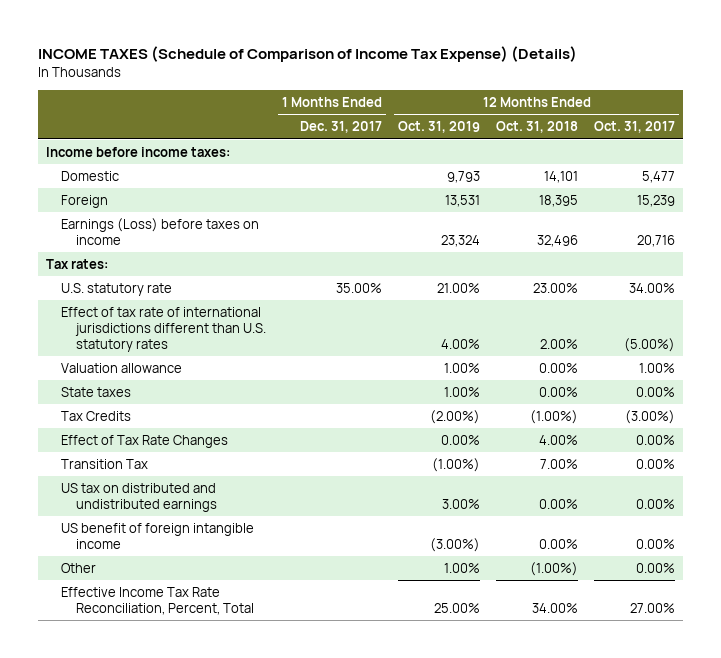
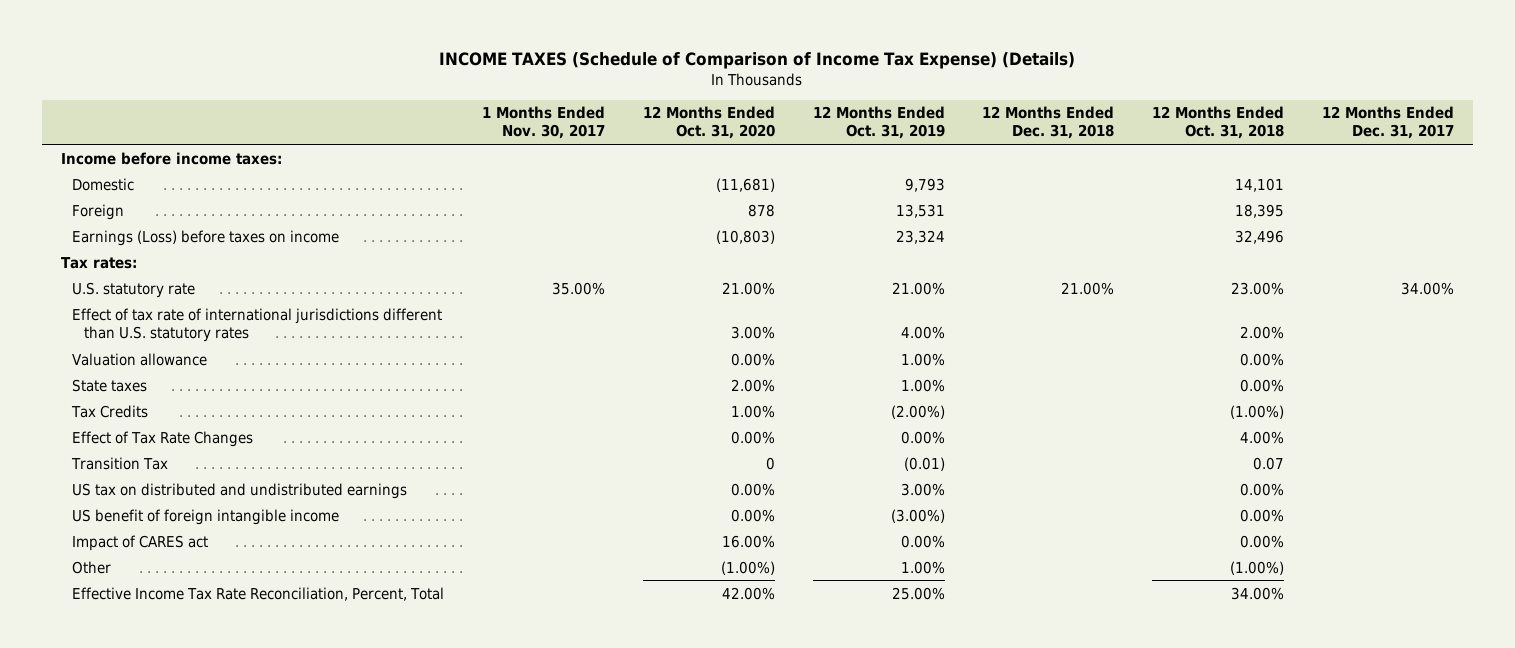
- | 1 Months Ended Dec. 31, 2017 | 12 Months Ended Oct. 31, 2019 | 12 Months Ended Oct. 31, 2018 | 12 Months Ended Oct. 31, 2017
+ | 1 Months Ended Nov. 30, 2017 | 12 Months Ended Oct. 31, 2020 | 12 Months Ended Oct. 31, 2019 | 12 Months Ended Dec. 31, 2018 | 12 Months Ended Oct. 31, 2018 | 12 Months Ended Dec. 31, 2017
- Transition Tax | | (1.00%) | 7.00% | 0.00%
+ Transition Tax | | 0 | (0.01) | | 0.07 |
+ Impact of CARES act | | 16.00% | 0.00% | | 0.00% |

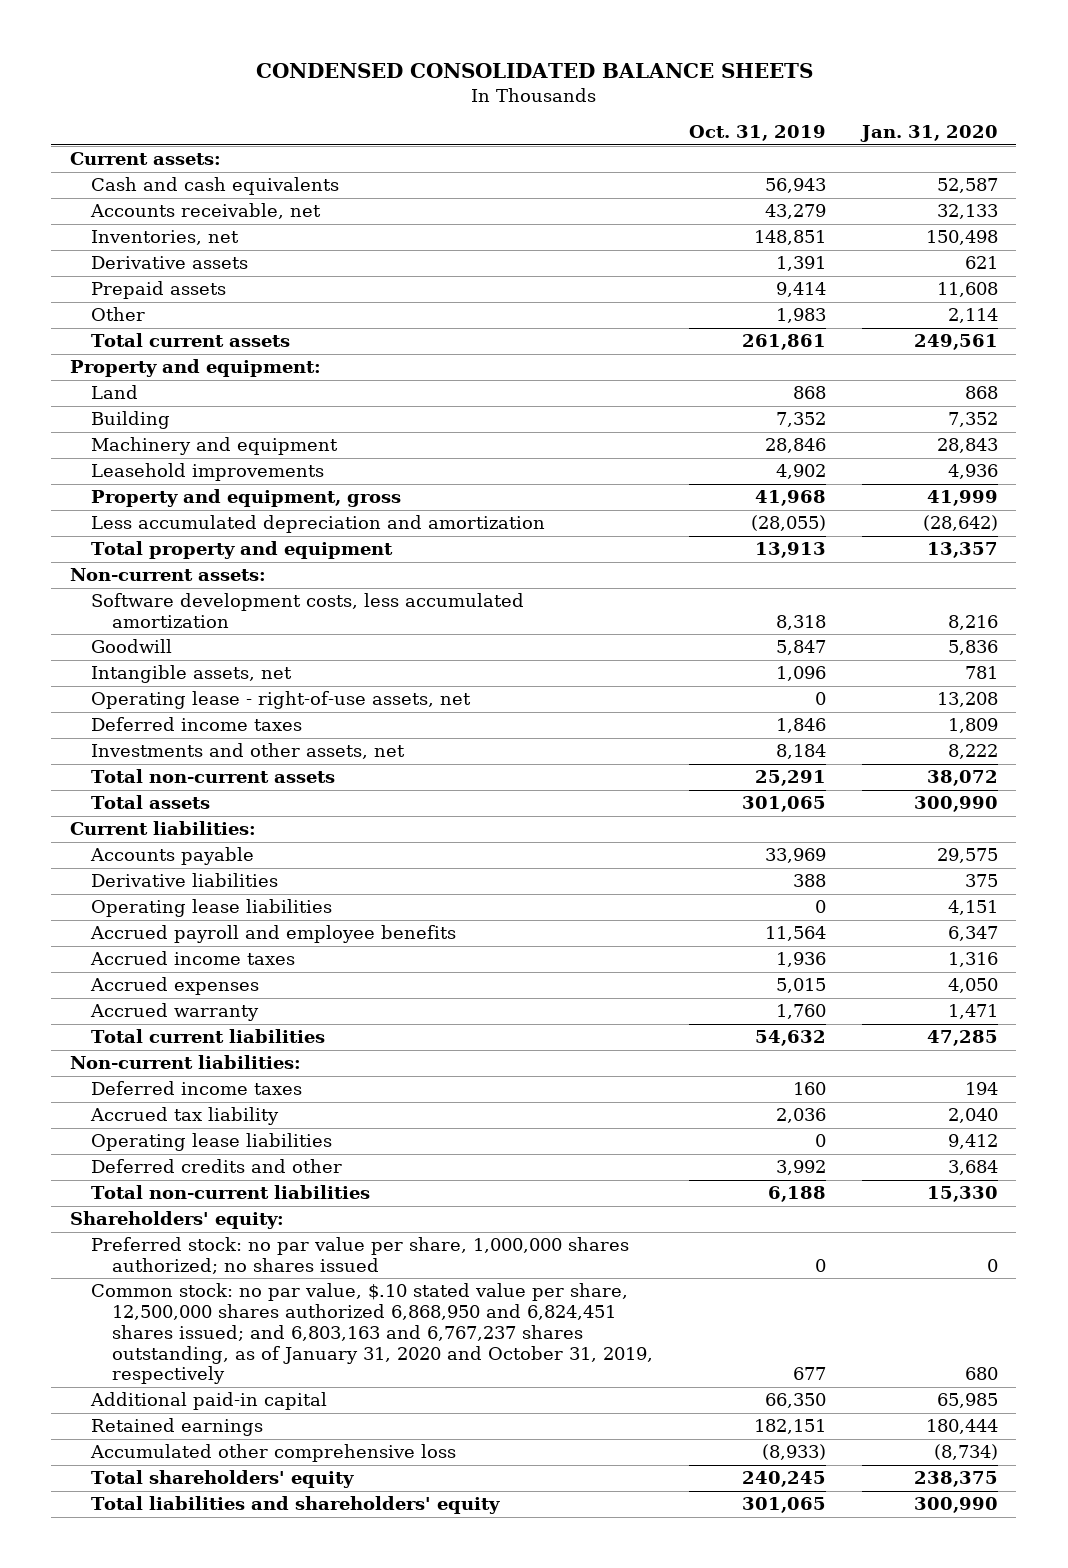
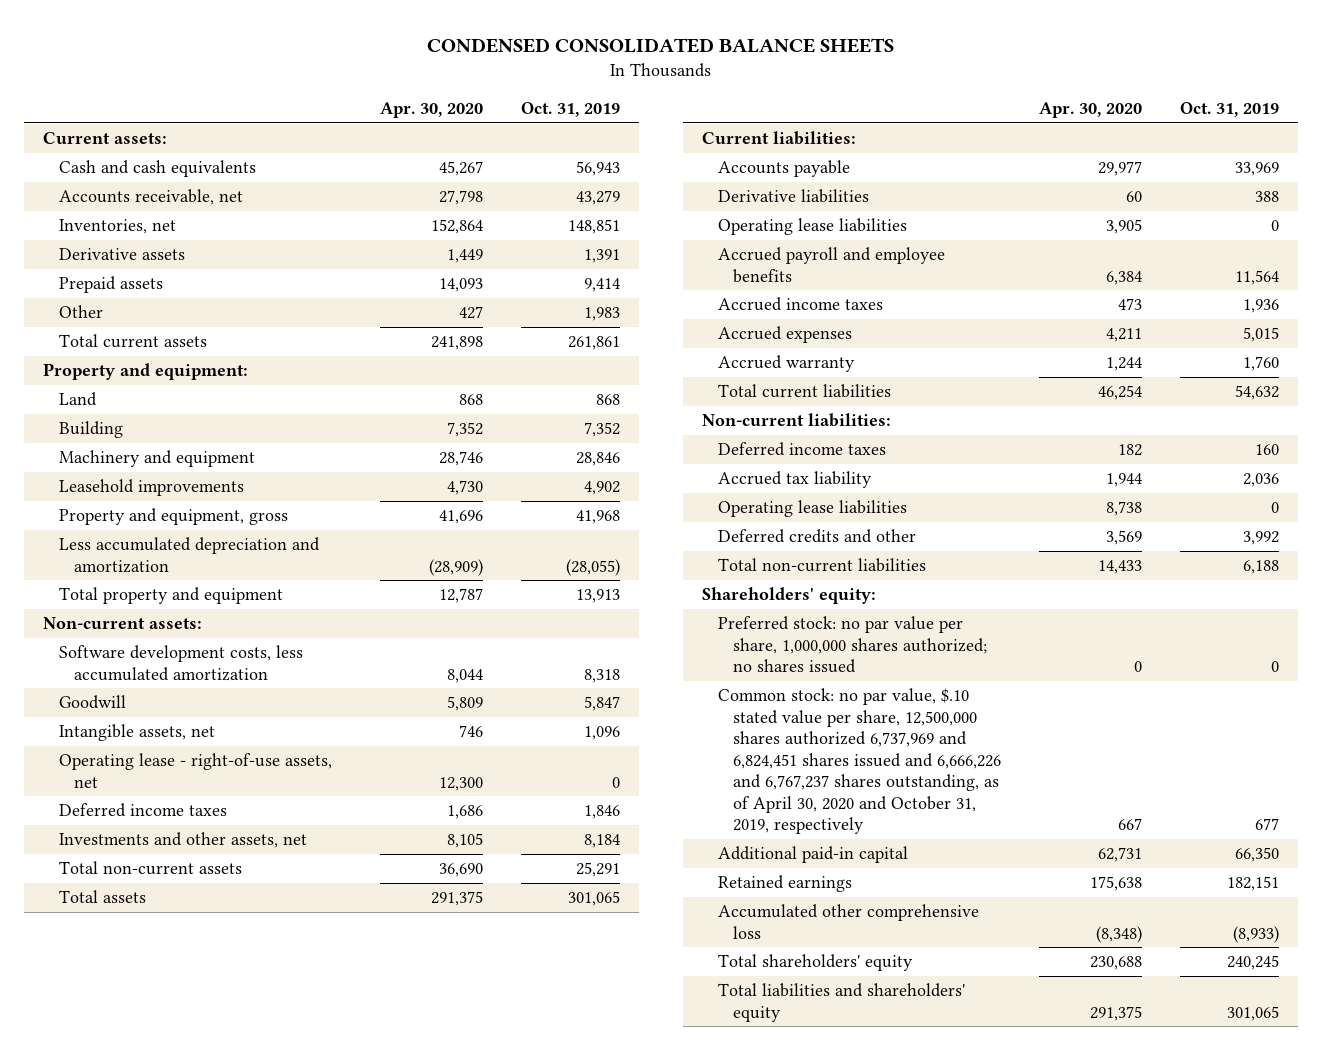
- | Oct. 31, 2019 | Jan. 31, 2020
+ | Apr. 30, 2020 | Oct. 31, 2019
- Common stock: no par value, $.10 stated value per share, 12,500,000 shares authorized 6,868,950 and 6,824,451 shares issued; and 6,803,163 and 6,767,237 shares outstanding, as of January 31, 2020 and October 31, 2019, respectively | 677 | 680
+ Common stock: no par value, $.10 stated value per share, 12,500,000 shares authorized 6,737,969 and 6,824,451 shares issued and 6,666,226 and 6,767,237 shares outstanding, as of April 30, 2020 and October 31, 2019, respectively | 667 | 677

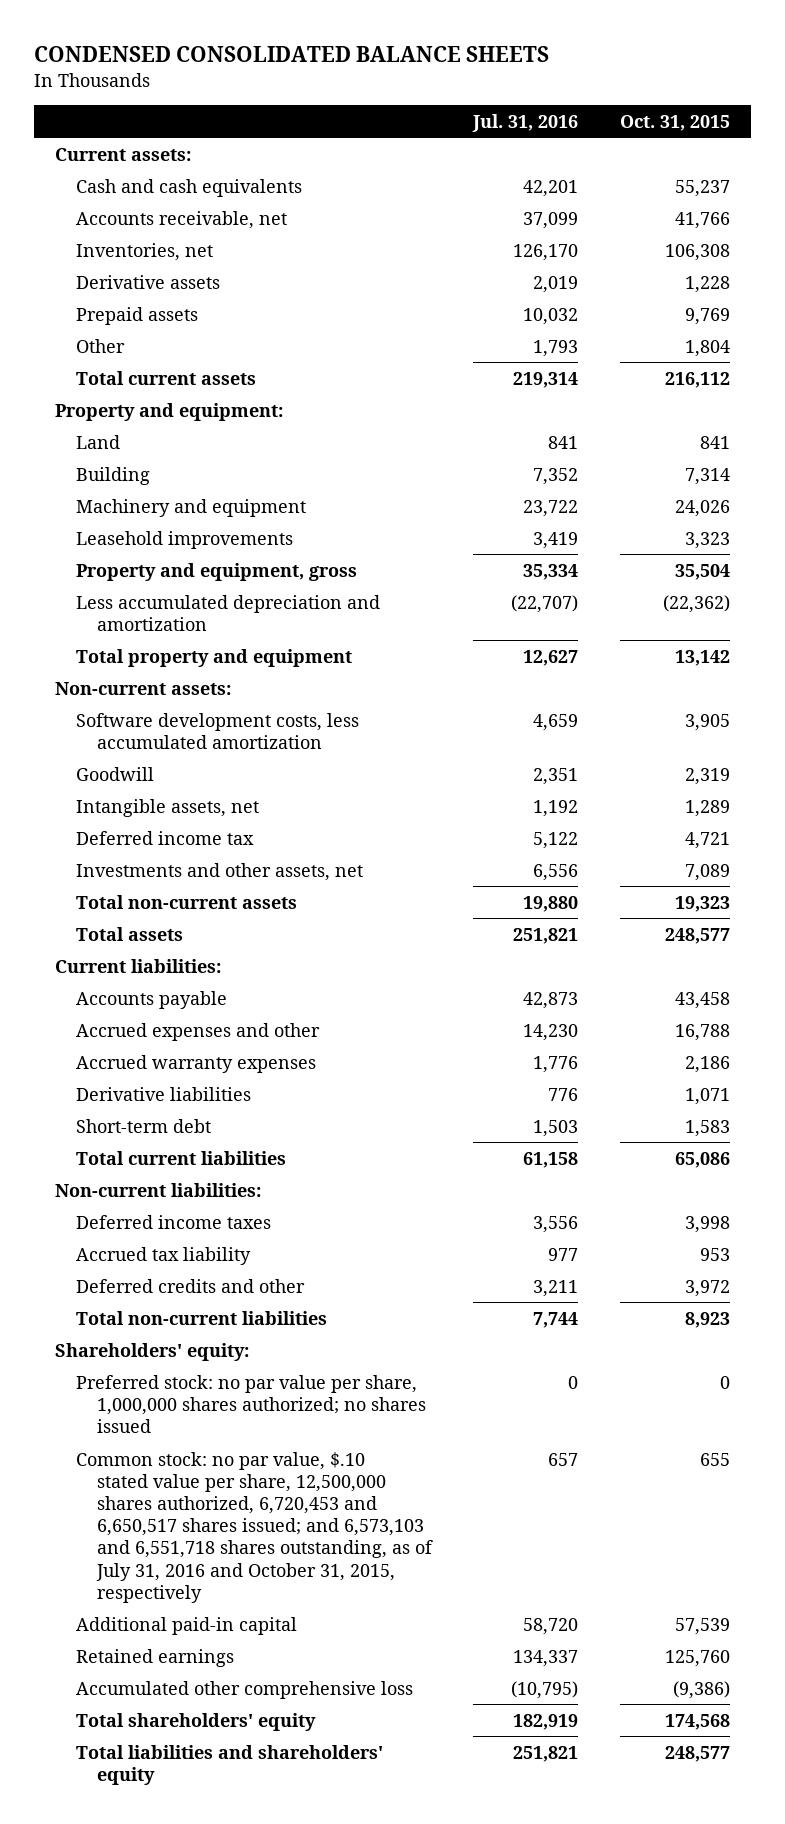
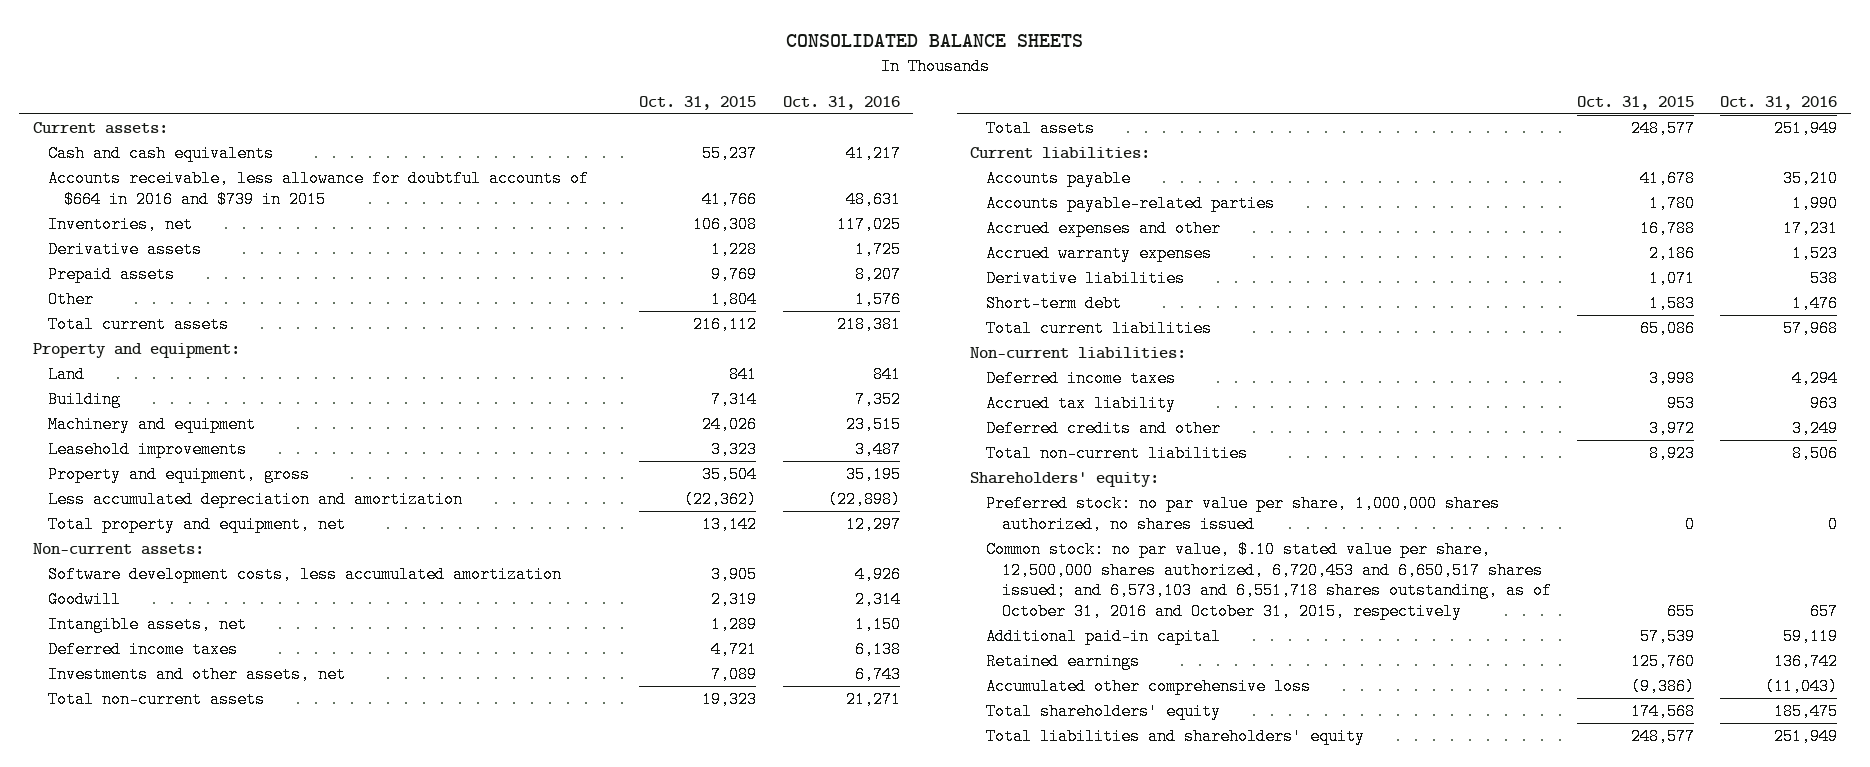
- CONDENSED CONSOLIDATED BALANCE SHEETS
+ CONSOLIDATED BALANCE SHEETS
- | Jul. 31, 2016 | Oct. 31, 2015
+ | Oct. 31, 2015 | Oct. 31, 2016
- Accounts receivable, net | 37,099 | 41,766
+ Accounts receivable, less allowance for doubtful accounts of $664 in 2016 and $739 in 2015 | 41,766 | 48,631
- Total property and equipment | 12,627 | 13,142
+ Total property and equipment, net | 13,142 | 12,297
- Deferred income tax | 5,122 | 4,721
+ Deferred income taxes | 4,721 | 6,138
- Accounts payable | 42,873 | 43,458
+ Accounts payable | 41,678 | 35,210
+ Accounts payable-related parties | 1,780 | 1,990
- Preferred stock: no par value per share, 1,000,000 shares authorized; no shares issued | 0 | 0
- Common stock: no par value, $.10 stated value per share, 12,500,000 shares authorized, 6,720,453 and 6,650,517 shares issued; and 6,573,103 and 6,551,718 shares outstanding, as of July 31, 2016 and October 31, 2015, respectively | 657 | 655
+ Preferred stock: no par value per share, 1,000,000 shares authorized, no shares issued | 0 | 0
+ Common stock: no par value, $.10 stated value per share, 12,500,000 shares authorized, 6,720,453 and 6,650,517 shares issued; and 6,573,103 and 6,551,718 shares outstanding, as of October 31, 2016 and October 31, 2015, respectively | 655 | 657

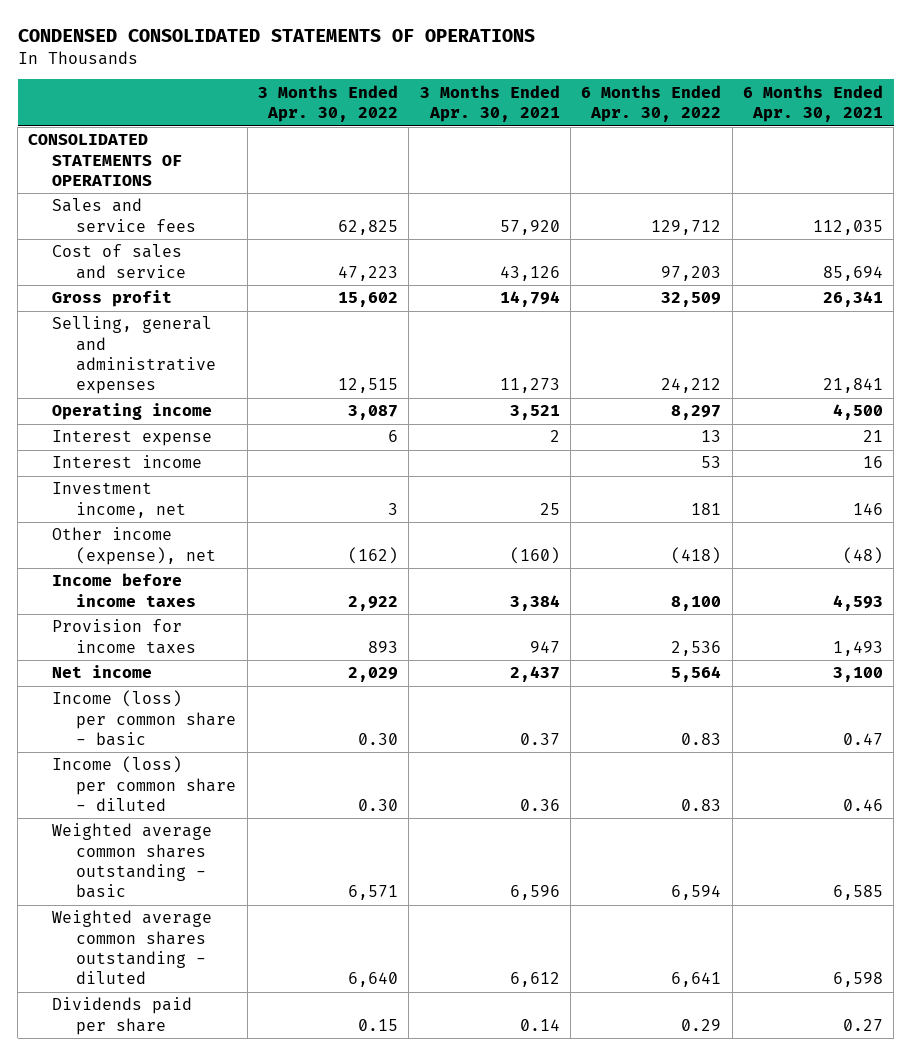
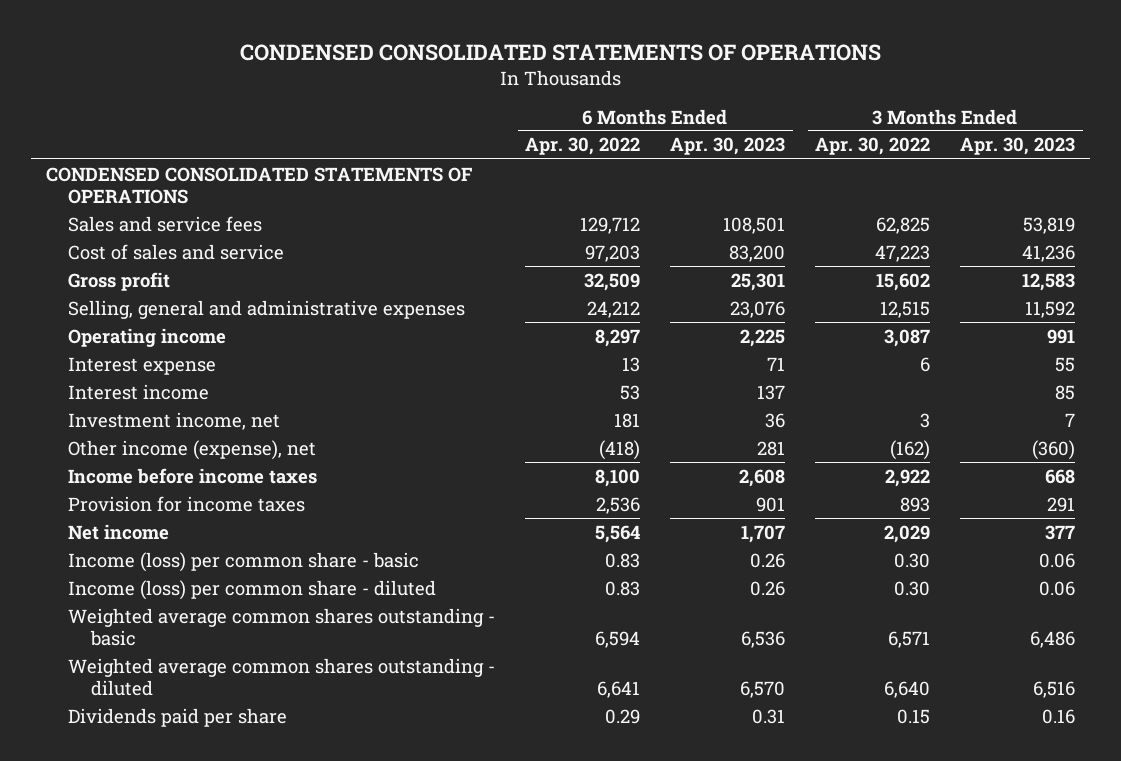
- | 3 Months Ended Apr. 30, 2022 | 3 Months Ended Apr. 30, 2021 | 6 Months Ended Apr. 30, 2022 | 6 Months Ended Apr. 30, 2021
+ | 6 Months Ended Apr. 30, 2022 | 6 Months Ended Apr. 30, 2023 | 3 Months Ended Apr. 30, 2022 | 3 Months Ended Apr. 30, 2023
- CONSOLIDATED STATEMENTS OF OPERATIONS
+ CONDENSED CONSOLIDATED STATEMENTS OF OPERATIONS

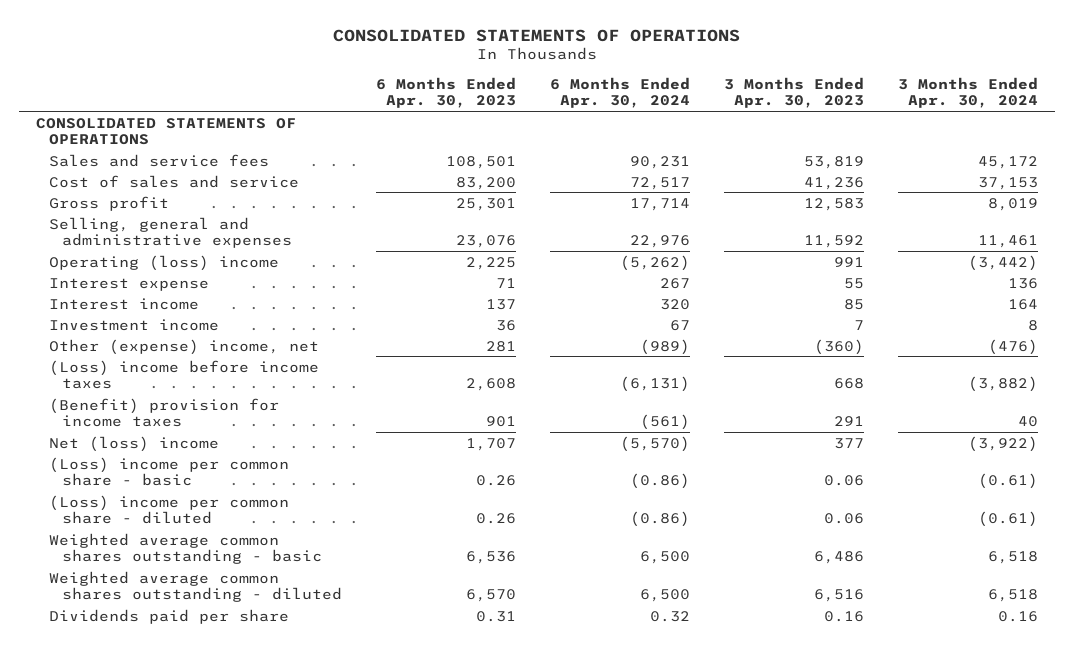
- CONDENSED CONSOLIDATED STATEMENTS OF OPERATIONS
+ CONSOLIDATED STATEMENTS OF OPERATIONS
- | 6 Months Ended Apr. 30, 2022 | 6 Months Ended Apr. 30, 2023 | 3 Months Ended Apr. 30, 2022 | 3 Months Ended Apr. 30, 2023
+ | 6 Months Ended Apr. 30, 2023 | 6 Months Ended Apr. 30, 2024 | 3 Months Ended Apr. 30, 2023 | 3 Months Ended Apr. 30, 2024
- CONDENSED CONSOLIDATED STATEMENTS OF OPERATIONS
+ CONSOLIDATED STATEMENTS OF OPERATIONS
- Operating income | 8,297 | 2,225 | 3,087 | 991
+ Operating (loss) income | 2,225 | (5,262) | 991 | (3,442)
- Investment income, net | 181 | 36 | 3 | 7
- Other income (expense), net | (418) | 281 | (162) | (360)
- Income before income taxes | 8,100 | 2,608 | 2,922 | 668
- Provision for income taxes | 2,536 | 901 | 893 | 291
- Net income | 5,564 | 1,707 | 2,029 | 377
- Income (loss) per common share - basic | 0.83 | 0.26 | 0.30 | 0.06
- Income (loss) per common share - diluted | 0.83 | 0.26 | 0.30 | 0.06
+ Investment income | 36 | 67 | 7 | 8
+ Other (expense) income, net | 281 | (989) | (360) | (476)
+ (Loss) income before income taxes | 2,608 | (6,131) | 668 | (3,882)
+ (Benefit) provision for income taxes | 901 | (561) | 291 | 40
+ Net (loss) income | 1,707 | (5,570) | 377 | (3,922)
+ (Loss) income per common share - basic | 0.26 | (0.86) | 0.06 | (0.61)
+ (Loss) income per common share - diluted | 0.26 | (0.86) | 0.06 | (0.61)

